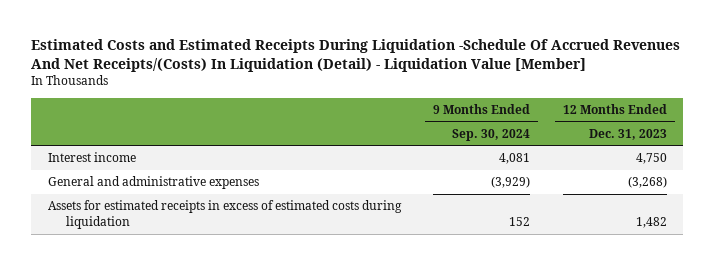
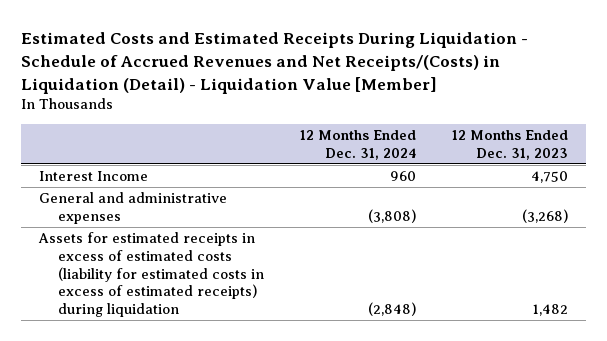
- Estimated Costs and Estimated Receipts During Liquidation -Schedule Of Accrued Revenues And Net Receipts/(Costs) In Liquidation (Detail) - Liquidation Value [Member]
+ Estimated Costs and Estimated Receipts During Liquidation - Schedule of Accrued Revenues and Net Receipts/(Costs) in Liquidation (Detail) - Liquidation Value [Member]
- | 9 Months Ended Sep. 30, 2024 | 12 Months Ended Dec. 31, 2023
+ | 12 Months Ended Dec. 31, 2024 | 12 Months Ended Dec. 31, 2023
- Interest income | 4,081 | 4,750
+ Interest Income | 960 | 4,750
- Assets for estimated receipts in excess of estimated costs during liquidation | 152 | 1,482
+ Assets for estimated receipts in excess of estimated costs (liability for estimated costs in excess of estimated receipts) during liquidation | (2,848) | 1,482

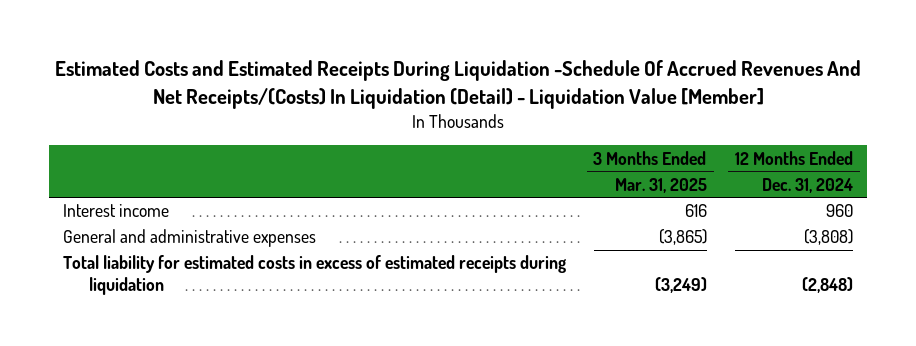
- Estimated Costs and Estimated Receipts During Liquidation - Schedule of Accrued Revenues and Net Receipts/(Costs) in Liquidation (Detail) - Liquidation Value [Member]
+ Estimated Costs and Estimated Receipts During Liquidation -Schedule Of Accrued Revenues And Net Receipts/(Costs) In Liquidation (Detail) - Liquidation Value [Member]
- | 12 Months Ended Dec. 31, 2024 | 12 Months Ended Dec. 31, 2023
+ | 3 Months Ended Mar. 31, 2025 | 12 Months Ended Dec. 31, 2024
- Interest Income | 960 | 4,750
+ Interest income | 616 | 960
- Assets for estimated receipts in excess of estimated costs (liability for estimated costs in excess of estimated receipts) during liquidation | (2,848) | 1,482
+ Total liability for estimated costs in excess of estimated receipts during liquidation | (3,249) | (2,848)

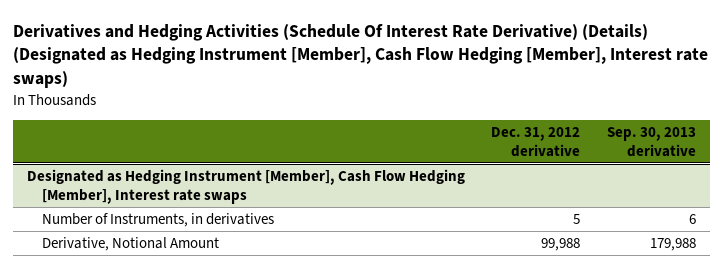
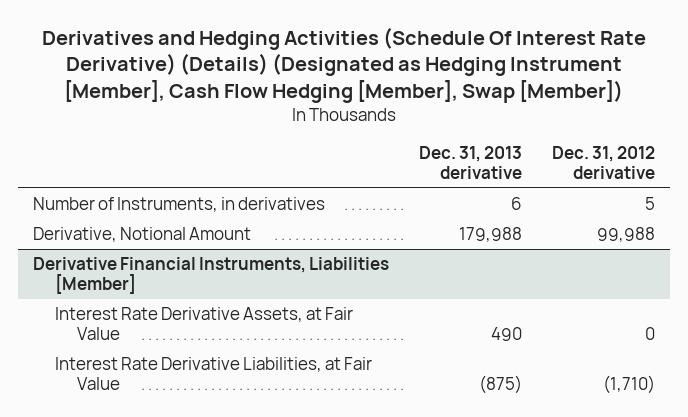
- Derivatives and Hedging Activities (Schedule Of Interest Rate Derivative) (Details) (Designated as Hedging Instrument [Member], Cash Flow Hedging [Member], Interest rate swaps)
+ Derivatives and Hedging Activities (Schedule Of Interest Rate Derivative) (Details) (Designated as Hedging Instrument [Member], Cash Flow Hedging [Member], Swap [Member])
- | Dec. 31, 2012 derivative | Sep. 30, 2013 derivative
+ | Dec. 31, 2013 derivative | Dec. 31, 2012 derivative
- Designated as Hedging Instrument [Member], Cash Flow Hedging [Member], Interest rate swaps
+ Derivative Financial Instruments, Liabilities [Member]
+ Interest Rate Derivative Assets, at Fair Value | 490 | 0
+ Interest Rate Derivative Liabilities, at Fair Value | (875) | (1,710)

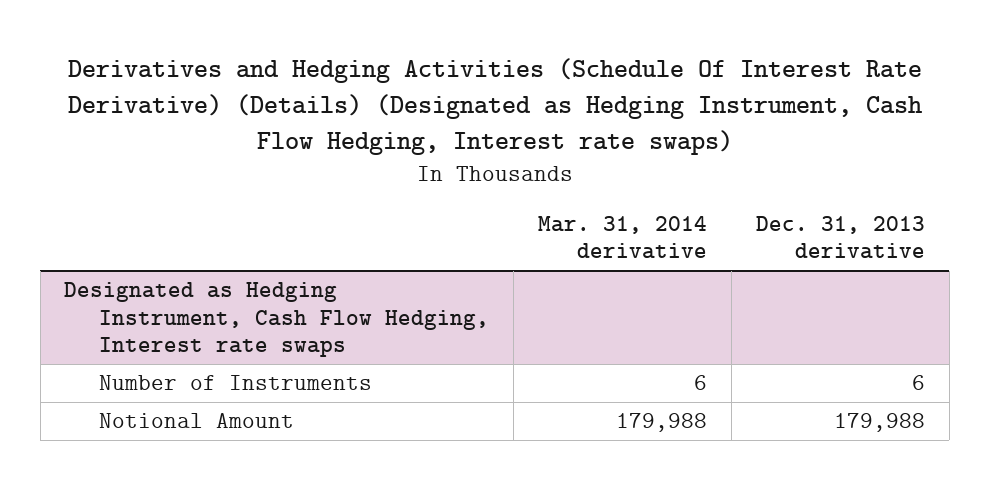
- Derivatives and Hedging Activities (Schedule Of Interest Rate Derivative) (Details) (Designated as Hedging Instrument [Member], Cash Flow Hedging [Member], Swap [Member])
+ Derivatives and Hedging Activities (Schedule Of Interest Rate Derivative) (Details) (Designated as Hedging Instrument, Cash Flow Hedging, Interest rate swaps)
- | Dec. 31, 2013 derivative | Dec. 31, 2012 derivative
+ | Mar. 31, 2014 derivative | Dec. 31, 2013 derivative
- Number of Instruments, in derivatives | 6 | 5
- Derivative, Notional Amount | 179,988 | 99,988
- Derivative Financial Instruments, Liabilities [Member]
- Interest Rate Derivative Assets, at Fair Value | 490 | 0
- Interest Rate Derivative Liabilities, at Fair Value | (875) | (1,710)
+ Designated as Hedging Instrument, Cash Flow Hedging, Interest rate swaps
+ Number of Instruments | 6 | 6
+ Notional Amount | 179,988 | 179,988

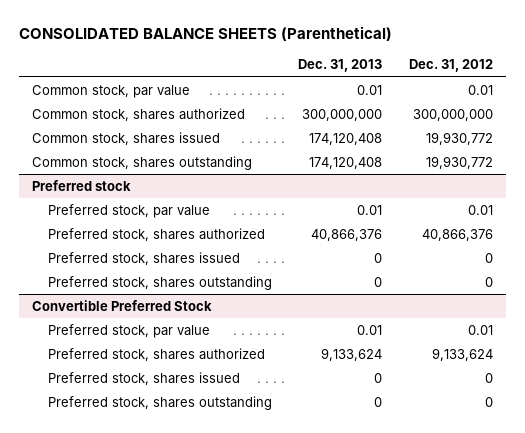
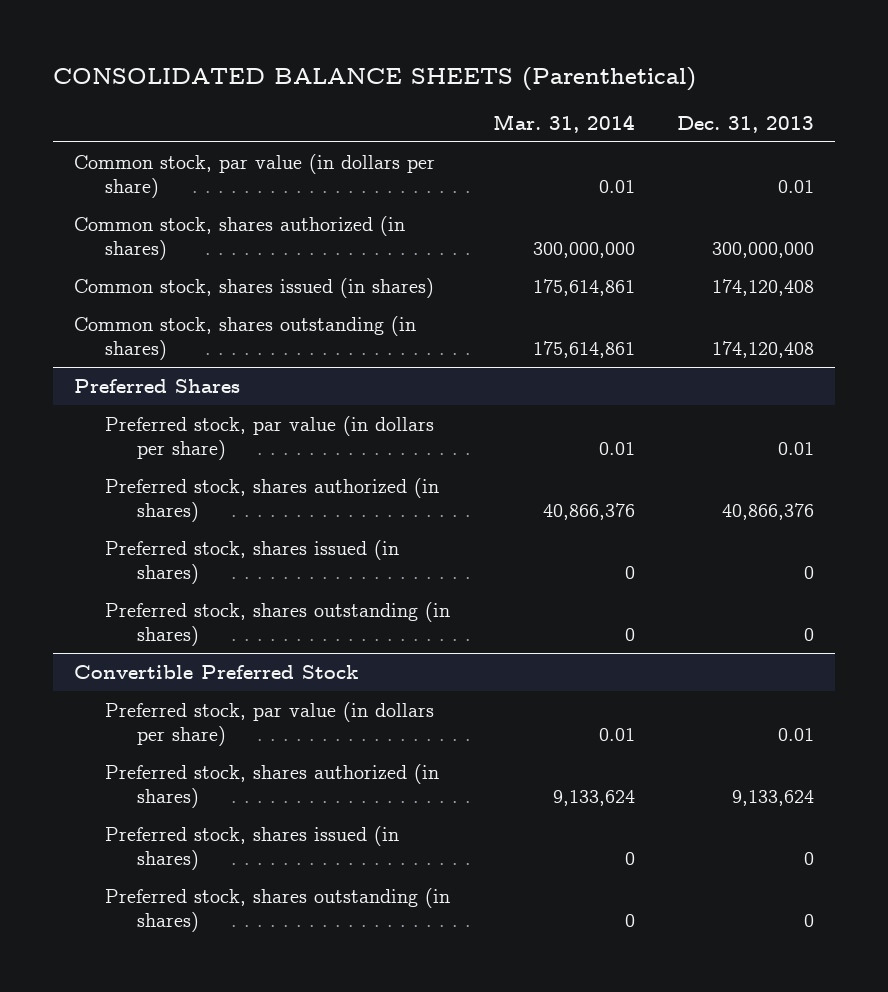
- | Dec. 31, 2013 | Dec. 31, 2012
+ | Mar. 31, 2014 | Dec. 31, 2013
- Common stock, par value | 0.01 | 0.01
- Common stock, shares authorized | 300,000,000 | 300,000,000
- Common stock, shares issued | 174,120,408 | 19,930,772
- Common stock, shares outstanding | 174,120,408 | 19,930,772
- Preferred stock
- Preferred stock, par value | 0.01 | 0.01
- Preferred stock, shares authorized | 40,866,376 | 40,866,376
- Preferred stock, shares issued | 0 | 0
- Preferred stock, shares outstanding | 0 | 0
+ Common stock, par value (in dollars per share) | 0.01 | 0.01
+ Common stock, shares authorized (in shares) | 300,000,000 | 300,000,000
+ Common stock, shares issued (in shares) | 175,614,861 | 174,120,408
+ Common stock, shares outstanding (in shares) | 175,614,861 | 174,120,408
+ Preferred Shares
+ Preferred stock, par value (in dollars per share) | 0.01 | 0.01
+ Preferred stock, shares authorized (in shares) | 40,866,376 | 40,866,376
+ Preferred stock, shares issued (in shares) | 0 | 0
+ Preferred stock, shares outstanding (in shares) | 0 | 0
@ Convertible Preferred Stock
- Preferred stock, par value | 0.01 | 0.01
- Preferred stock, shares authorized | 9,133,624 | 9,133,624
- Preferred stock, shares issued | 0 | 0
- Preferred stock, shares outstanding | 0 | 0
+ Preferred stock, par value (in dollars per share) | 0.01 | 0.01
+ Preferred stock, shares authorized (in shares) | 9,133,624 | 9,133,624
+ Preferred stock, shares issued (in shares) | 0 | 0
+ Preferred stock, shares outstanding (in shares) | 0 | 0

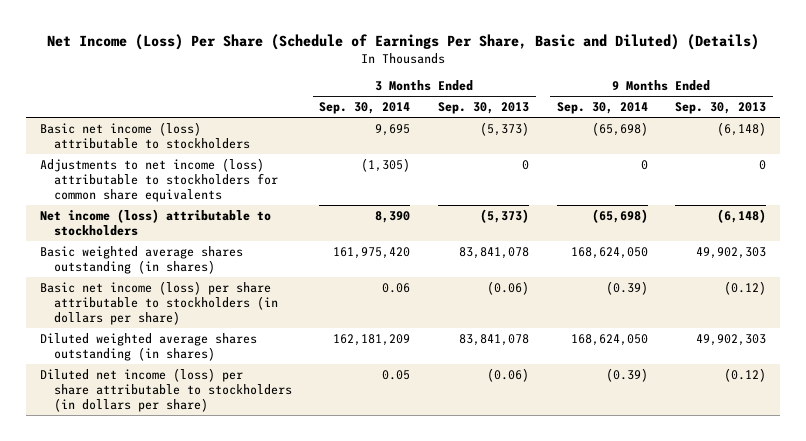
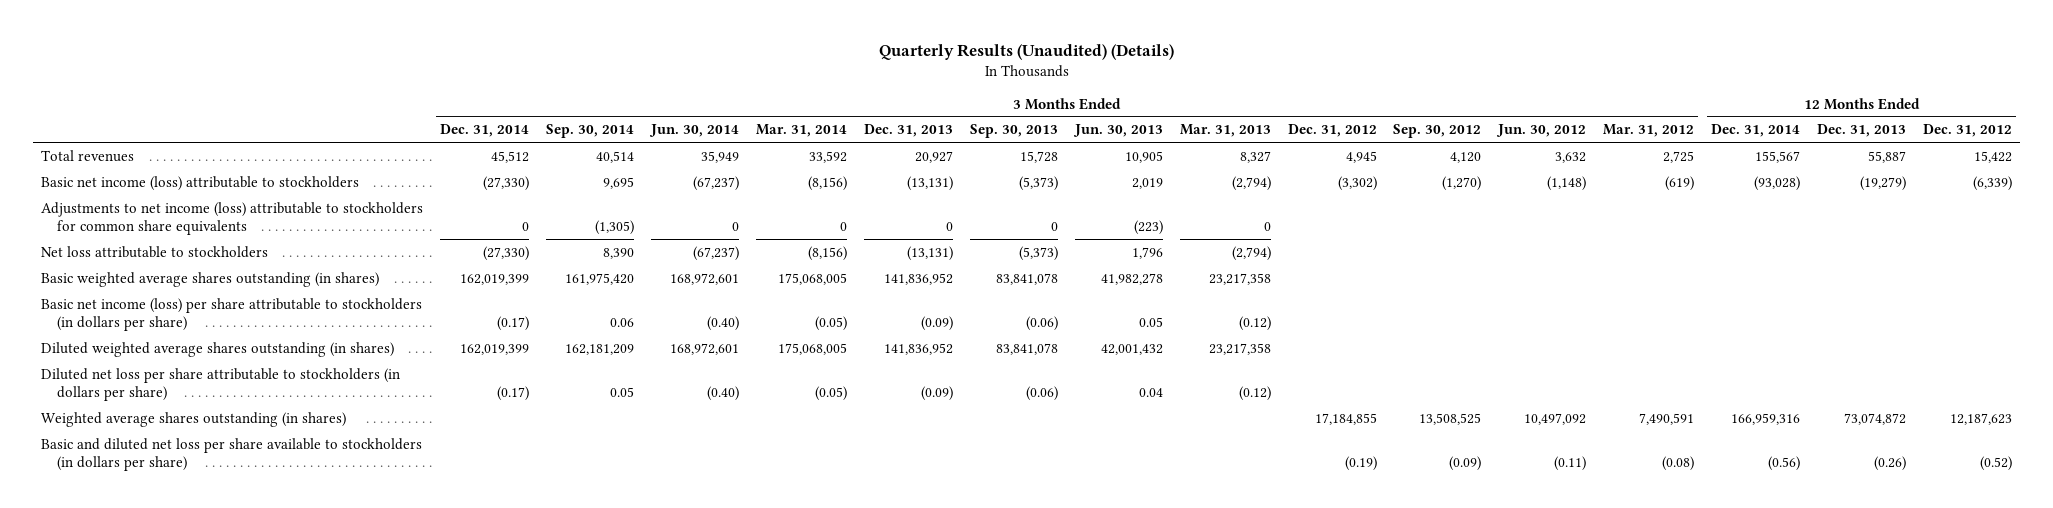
- Net Income (Loss) Per Share (Schedule of Earnings Per Share, Basic and Diluted) (Details)
+ Quarterly Results (Unaudited) (Details)
- | 3 Months Ended Sep. 30, 2014 | 3 Months Ended Sep. 30, 2013 | 9 Months Ended Sep. 30, 2014 | 9 Months Ended Sep. 30, 2013
+ | 3 Months Ended Dec. 31, 2014 | 3 Months Ended Sep. 30, 2014 | 3 Months Ended Jun. 30, 2014 | 3 Months Ended Mar. 31, 2014 | 3 Months Ended Dec. 31, 2013 | 3 Months Ended Sep. 30, 2013 | 3 Months Ended Jun. 30, 2013 | 3 Months Ended Mar. 31, 2013 | 3 Months Ended Dec. 31, 2012 | 3 Months Ended Sep. 30, 2012 | 3 Months Ended Jun. 30, 2012 | 3 Months Ended Mar. 31, 2012 | 12 Months Ended Dec. 31, 2014 | 12 Months Ended Dec. 31, 2013 | 12 Months Ended Dec. 31, 2012
+ Total revenues | 45,512 | 40,514 | 35,949 | 33,592 | 20,927 | 15,728 | 10,905 | 8,327 | 4,945 | 4,120 | 3,632 | 2,725 | 155,567 | 55,887 | 15,422
- Net income (loss) attributable to stockholders | 8,390 | (5,373) | (65,698) | (6,148)
+ Net loss attributable to stockholders | (27,330) | 8,390 | (67,237) | (8,156) | (13,131) | (5,373) | 1,796 | (2,794) | | | | | | |
- Diluted net income (loss) per share attributable to stockholders (in dollars per share) | 0.05 | (0.06) | (0.39) | (0.12)
+ Diluted net loss per share attributable to stockholders (in dollars per share) | (0.17) | 0.05 | (0.40) | (0.05) | (0.09) | (0.06) | 0.04 | (0.12) | | | | | | |
+ Weighted average shares outstanding (in shares) | | | | | | | | | 17,184,855 | 13,508,525 | 10,497,092 | 7,490,591 | 166,959,316 | 73,074,872 | 12,187,623
+ Basic and diluted net loss per share available to stockholders (in dollars per share) | | | | | | | | | (0.19) | (0.09) | (0.11) | (0.08) | (0.56) | (0.26) | (0.52)

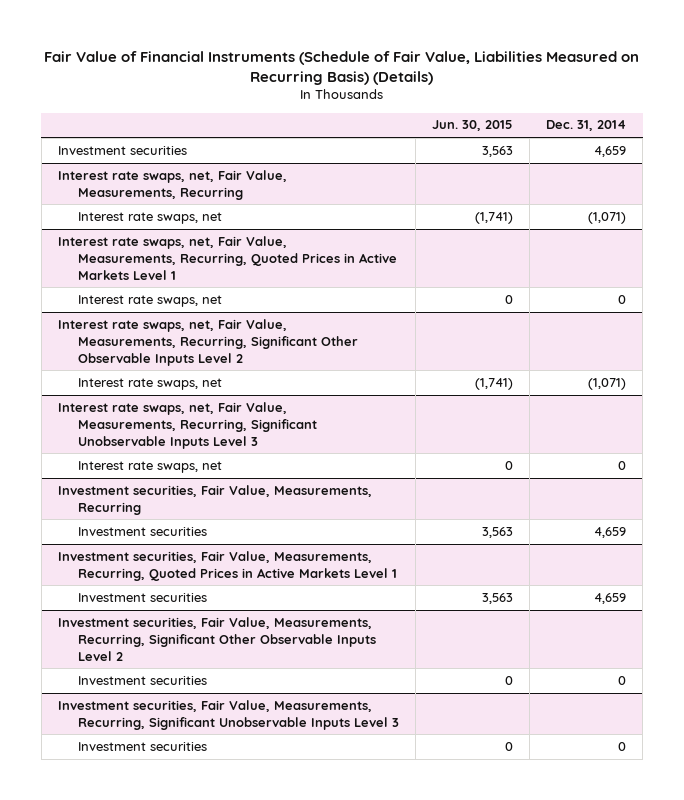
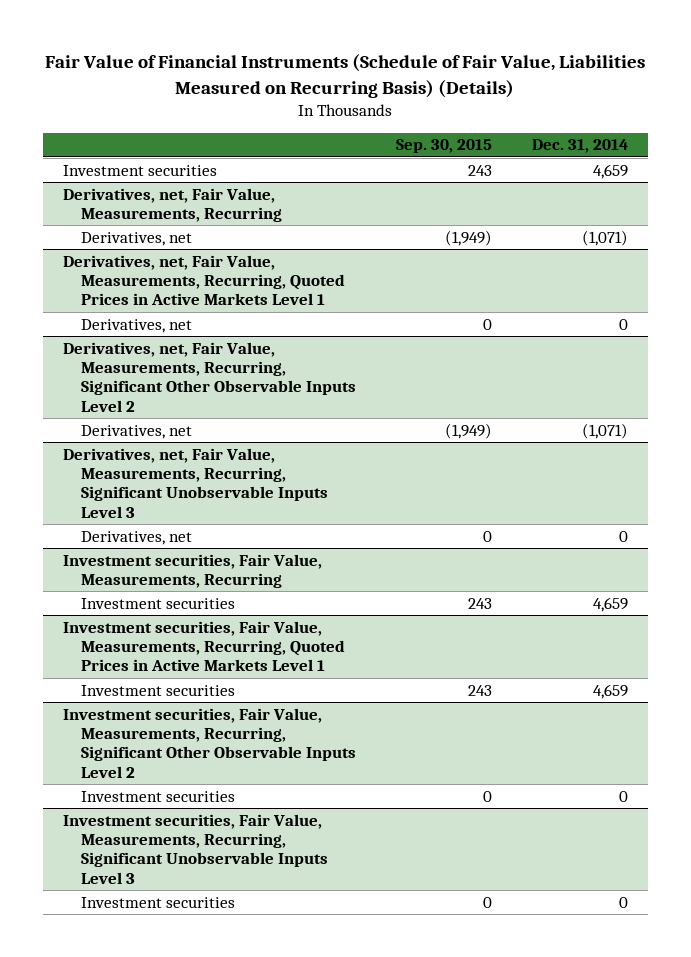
- | Jun. 30, 2015 | Dec. 31, 2014
+ | Sep. 30, 2015 | Dec. 31, 2014
- Interest rate swaps, net, Fair Value, Measurements, Recurring
- Interest rate swaps, net | (1,741) | (1,071)
- Interest rate swaps, net, Fair Value, Measurements, Recurring, Quoted Prices in Active Markets Level 1
- Interest rate swaps, net | 0 | 0
- Interest rate swaps, net, Fair Value, Measurements, Recurring, Significant Other Observable Inputs Level 2
- Interest rate swaps, net | (1,741) | (1,071)
- Interest rate swaps, net, Fair Value, Measurements, Recurring, Significant Unobservable Inputs Level 3
- Interest rate swaps, net | 0 | 0
+ Derivatives, net, Fair Value, Measurements, Recurring
+ Derivatives, net | (1,949) | (1,071)
+ Derivatives, net, Fair Value, Measurements, Recurring, Quoted Prices in Active Markets Level 1
+ Derivatives, net | 0 | 0
+ Derivatives, net, Fair Value, Measurements, Recurring, Significant Other Observable Inputs Level 2
+ Derivatives, net | (1,949) | (1,071)
+ Derivatives, net, Fair Value, Measurements, Recurring, Significant Unobservable Inputs Level 3
+ Derivatives, net | 0 | 0

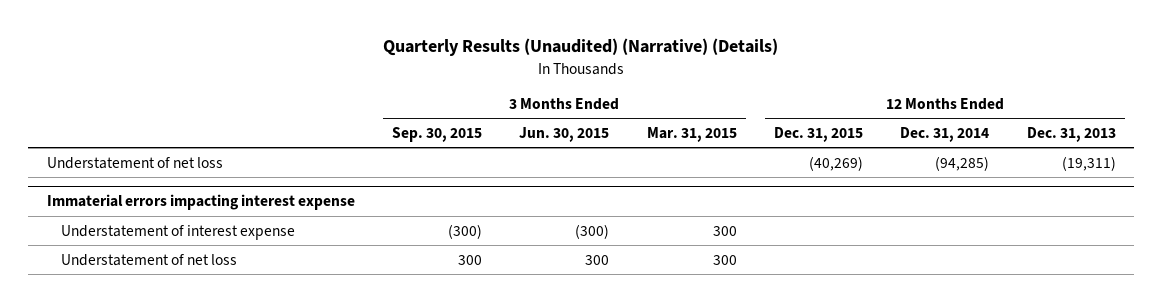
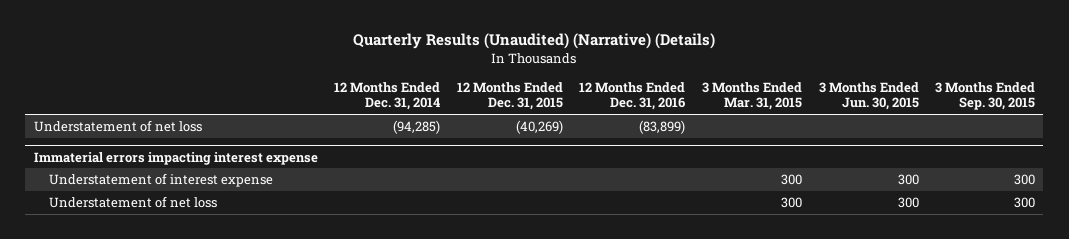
- | 3 Months Ended Sep. 30, 2015 | 3 Months Ended Jun. 30, 2015 | 3 Months Ended Mar. 31, 2015 | 12 Months Ended Dec. 31, 2015 | 12 Months Ended Dec. 31, 2014 | 12 Months Ended Dec. 31, 2013
+ | 12 Months Ended Dec. 31, 2014 | 12 Months Ended Dec. 31, 2015 | 12 Months Ended Dec. 31, 2016 | 3 Months Ended Mar. 31, 2015 | 3 Months Ended Jun. 30, 2015 | 3 Months Ended Sep. 30, 2015
@ Immaterial errors impacting interest expense
- Understatement of interest expense | (300) | (300) | 300 | | |
+ Understatement of interest expense | | | | 300 | 300 | 300

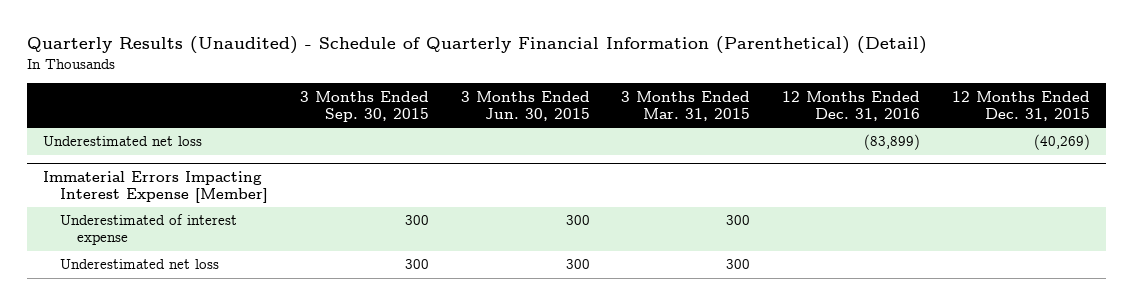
- Quarterly Results (Unaudited) (Narrative) (Details)
+ Quarterly Results (Unaudited) - Schedule of Quarterly Financial Information (Parenthetical) (Detail)
- | 12 Months Ended Dec. 31, 2014 | 12 Months Ended Dec. 31, 2015 | 12 Months Ended Dec. 31, 2016 | 3 Months Ended Mar. 31, 2015 | 3 Months Ended Jun. 30, 2015 | 3 Months Ended Sep. 30, 2015
+ | 3 Months Ended Sep. 30, 2015 | 3 Months Ended Jun. 30, 2015 | 3 Months Ended Mar. 31, 2015 | 12 Months Ended Dec. 31, 2016 | 12 Months Ended Dec. 31, 2015
- Understatement of net loss | (94,285) | (40,269) | (83,899) | | |
- Immaterial errors impacting interest expense
- Understatement of interest expense | | | | 300 | 300 | 300
- Understatement of net loss | | | | 300 | 300 | 300
+ Underestimated net loss | | | | (83,899) | (40,269)
+ Immaterial Errors Impacting Interest Expense [Member]
+ Underestimated of interest expense | 300 | 300 | 300 | |
+ Underestimated net loss | 300 | 300 | 300 | |

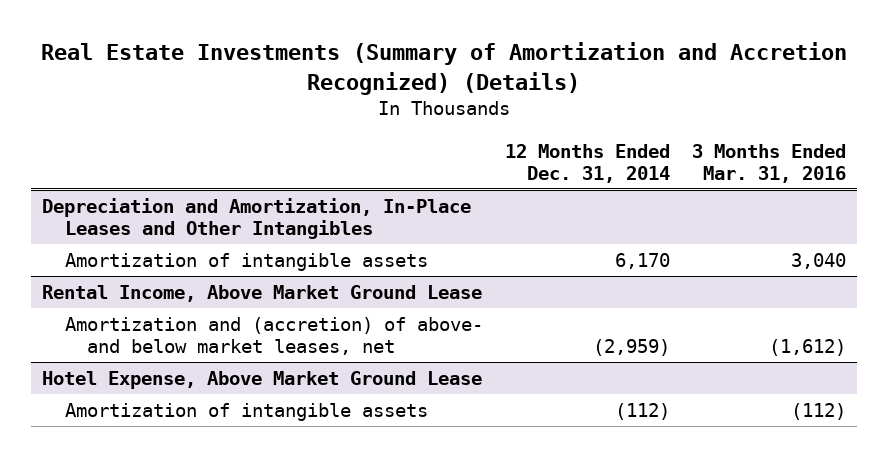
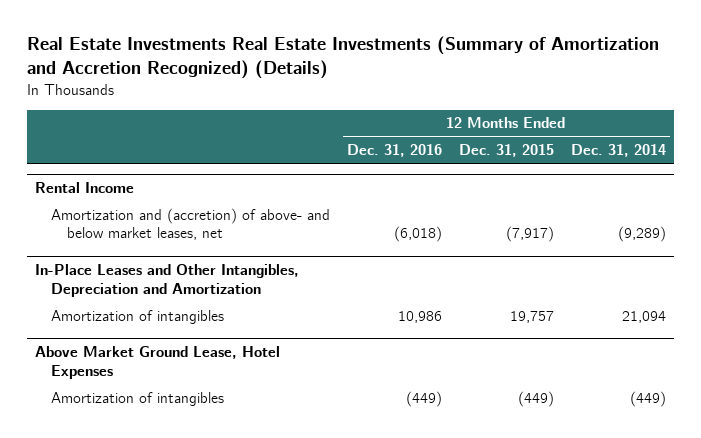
- Real Estate Investments (Summary of Amortization and Accretion Recognized) (Details)
+ Real Estate Investments Real Estate Investments (Summary of Amortization and Accretion Recognized) (Details)
- | 12 Months Ended Dec. 31, 2014 | 3 Months Ended Mar. 31, 2016
+ | 12 Months Ended Dec. 31, 2016 | 12 Months Ended Dec. 31, 2015 | 12 Months Ended Dec. 31, 2014
- Depreciation and Amortization, In-Place Leases and Other Intangibles
- Amortization of intangible assets | 6,170 | 3,040
- Rental Income, Above Market Ground Lease
- Amortization and (accretion) of above- and below market leases, net | (2,959) | (1,612)
- Hotel Expense, Above Market Ground Lease
- Amortization of intangible assets | (112) | (112)
+ Rental Income
+ Amortization and (accretion) of above- and below market leases, net | (6,018) | (7,917) | (9,289)
+ In-Place Leases and Other Intangibles, Depreciation and Amortization
+ Amortization of intangibles | 10,986 | 19,757 | 21,094
+ Above Market Ground Lease, Hotel Expenses
+ Amortization of intangibles | (449) | (449) | (449)

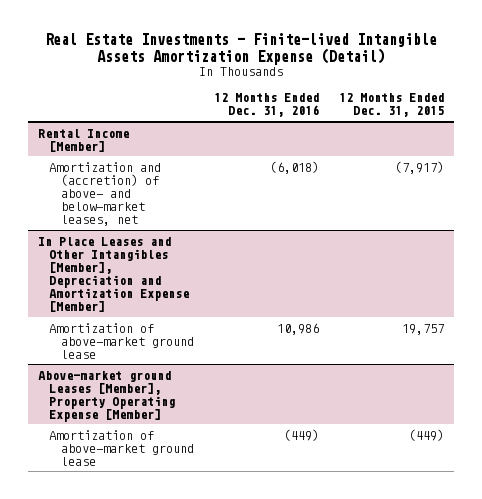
- Real Estate Investments Real Estate Investments (Summary of Amortization and Accretion Recognized) (Details)
+ Real Estate Investments - Finite-lived Intangible Assets Amortization Expense (Detail)
- | 12 Months Ended Dec. 31, 2016 | 12 Months Ended Dec. 31, 2015 | 12 Months Ended Dec. 31, 2014
+ | 12 Months Ended Dec. 31, 2016 | 12 Months Ended Dec. 31, 2015
- Rental Income
- Amortization and (accretion) of above- and below market leases, net | (6,018) | (7,917) | (9,289)
- In-Place Leases and Other Intangibles, Depreciation and Amortization
- Amortization of intangibles | 10,986 | 19,757 | 21,094
- Above Market Ground Lease, Hotel Expenses
- Amortization of intangibles | (449) | (449) | (449)
+ Rental Income [Member]
+ Amortization and (accretion) of above- and below-market leases, net | (6,018) | (7,917)
+ In Place Leases and Other Intangibles [Member], Depreciation and Amortization Expense [Member]
+ Amortization of above-market ground lease | 10,986 | 19,757
+ Above-market ground Leases [Member], Property Operating Expense [Member]
+ Amortization of above-market ground lease | (449) | (449)

